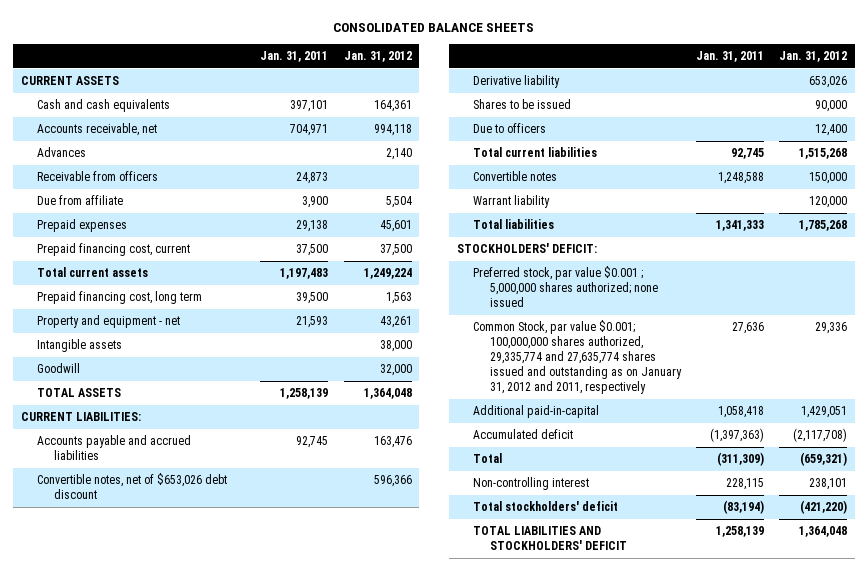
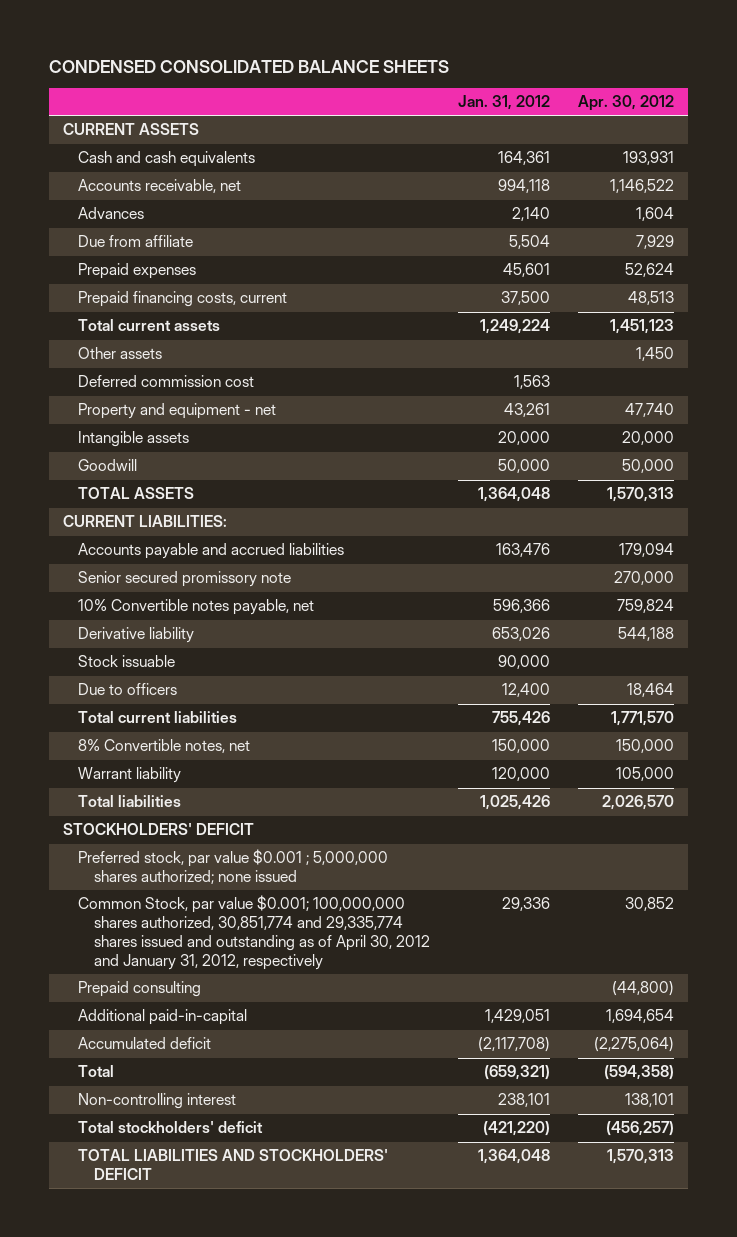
- CONSOLIDATED BALANCE SHEETS
+ CONDENSED CONSOLIDATED BALANCE SHEETS
- | Jan. 31, 2011 | Jan. 31, 2012
+ | Jan. 31, 2012 | Apr. 30, 2012
- Receivable from officers | 24,873 |
- Prepaid financing cost, current | 37,500 | 37,500
+ Prepaid financing costs, current | 37,500 | 48,513
- Prepaid financing cost, long term | 39,500 | 1,563
+ Other assets | | 1,450
+ Deferred commission cost | 1,563 |
- Intangible assets | | 38,000
- Goodwill | | 32,000
+ Intangible assets | 20,000 | 20,000
+ Goodwill | 50,000 | 50,000
- Convertible notes, net of $653,026 debt discount | | 596,366
+ Senior secured promissory note | | 270,000
+ 10% Convertible notes payable, net | 596,366 | 759,824
- Shares to be issued | | 90,000
+ Stock issuable | 90,000 |
- Total current liabilities | 92,745 | 1,515,268
- Convertible notes | 1,248,588 | 150,000
+ Total current liabilities | 755,426 | 1,771,570
+ 8% Convertible notes, net | 150,000 | 150,000
- Total liabilities | 1,341,333 | 1,785,268
- STOCKHOLDERS' DEFICIT:
+ Total liabilities | 1,025,426 | 2,026,570
+ STOCKHOLDERS' DEFICIT
- Common Stock, par value $0.001; 100,000,000 shares authorized, 29,335,774 and 27,635,774 shares issued and outstanding as on January 31, 2012 and 2011, respectively | 27,636 | 29,336
+ Common Stock, par value $0.001; 100,000,000 shares authorized, 30,851,774 and 29,335,774 shares issued and outstanding as of April 30, 2012 and January 31, 2012, respectively | 29,336 | 30,852
+ Prepaid consulting | | (44,800)

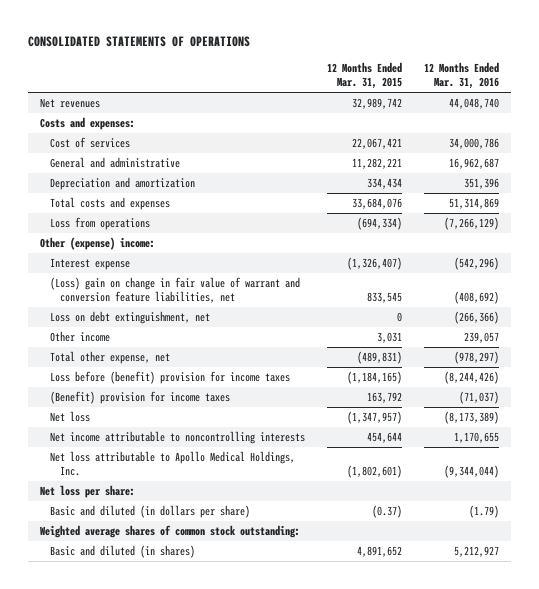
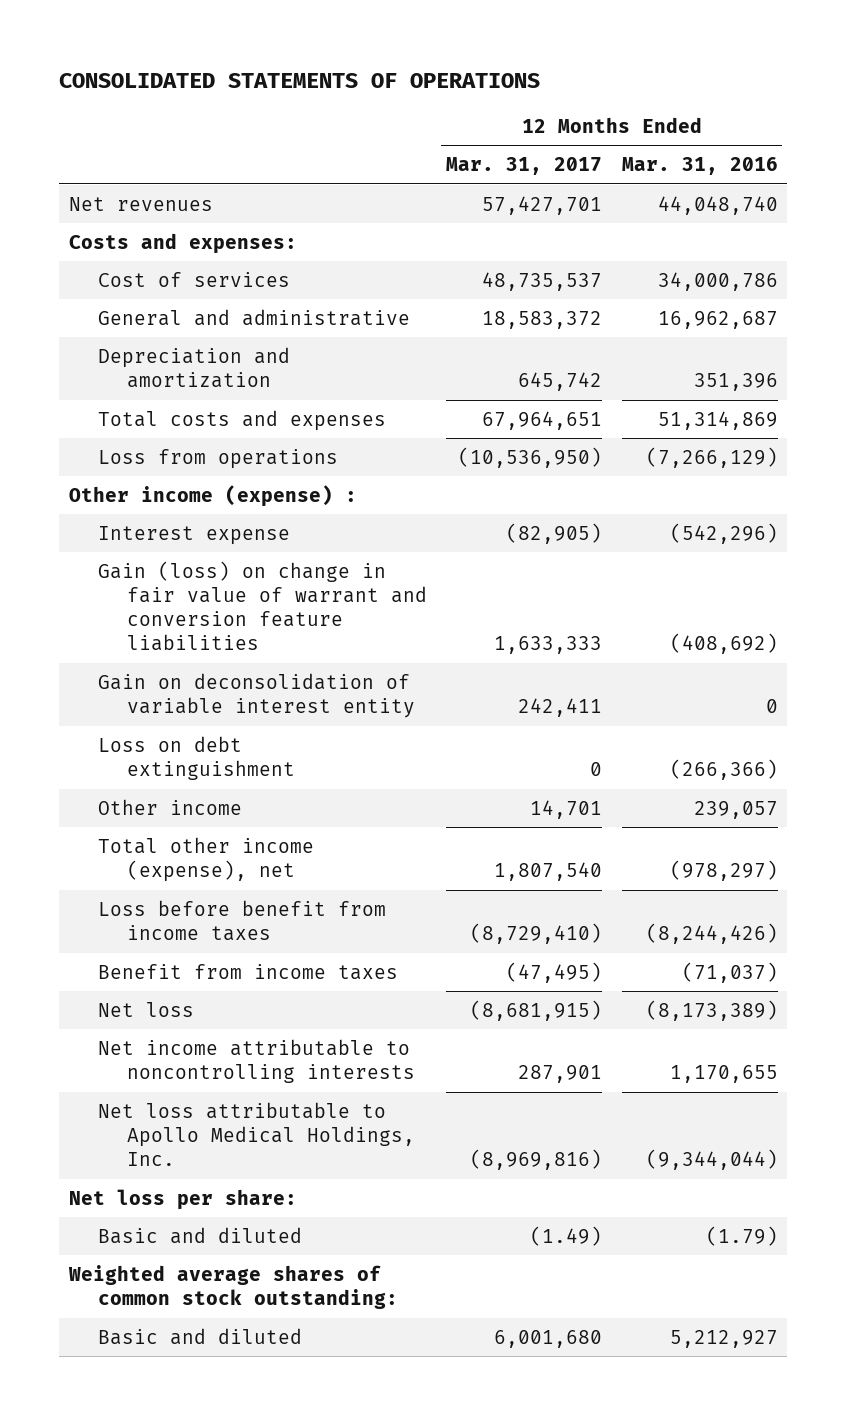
- | 12 Months Ended Mar. 31, 2015 | 12 Months Ended Mar. 31, 2016
+ | 12 Months Ended Mar. 31, 2017 | 12 Months Ended Mar. 31, 2016
- Other (expense) income:
+ Other income (expense) :
- (Loss) gain on change in fair value of warrant and conversion feature liabilities, net | 833,545 | (408,692)
- Loss on debt extinguishment, net | 0 | (266,366)
+ Gain (loss) on change in fair value of warrant and conversion feature liabilities | 1,633,333 | (408,692)
+ Gain on deconsolidation of variable interest entity | 242,411 | 0
+ Loss on debt extinguishment | 0 | (266,366)
- Total other expense, net | (489,831) | (978,297)
- Loss before (benefit) provision for income taxes | (1,184,165) | (8,244,426)
- (Benefit) provision for income taxes | 163,792 | (71,037)
+ Total other income (expense), net | 1,807,540 | (978,297)
+ Loss before benefit from income taxes | (8,729,410) | (8,244,426)
+ Benefit from income taxes | (47,495) | (71,037)
- Basic and diluted (in dollars per share) | (0.37) | (1.79)
+ Basic and diluted | (1.49) | (1.79)
- Basic and diluted (in shares) | 4,891,652 | 5,212,927
+ Basic and diluted | 6,001,680 | 5,212,927

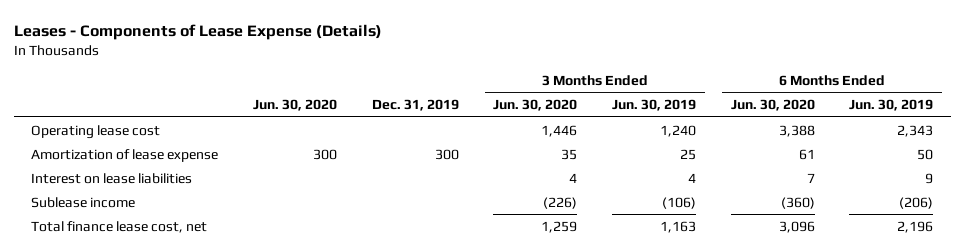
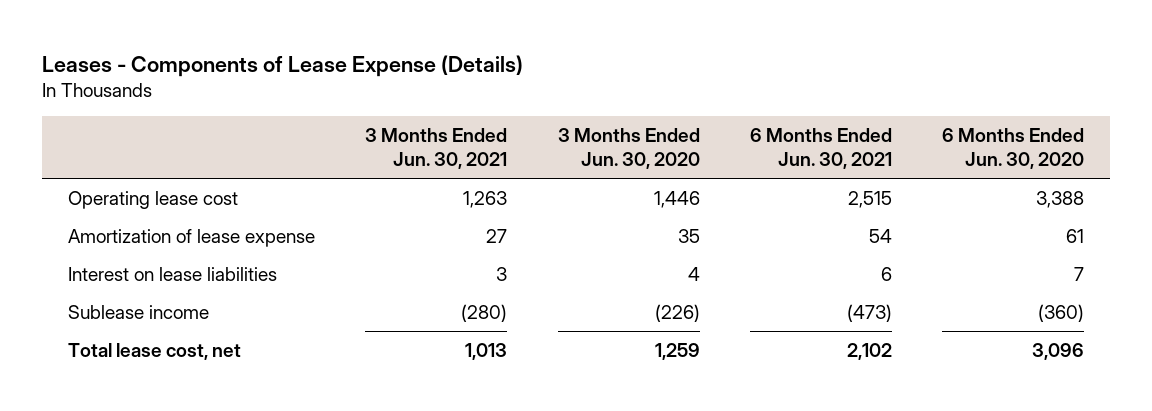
- | Jun. 30, 2020 | Dec. 31, 2019 | 3 Months Ended Jun. 30, 2020 | 3 Months Ended Jun. 30, 2019 | 6 Months Ended Jun. 30, 2020 | 6 Months Ended Jun. 30, 2019
+ | 3 Months Ended Jun. 30, 2021 | 3 Months Ended Jun. 30, 2020 | 6 Months Ended Jun. 30, 2021 | 6 Months Ended Jun. 30, 2020
- Total finance lease cost, net | | | 1,259 | 1,163 | 3,096 | 2,196
+ Total lease cost, net | 1,013 | 1,259 | 2,102 | 3,096

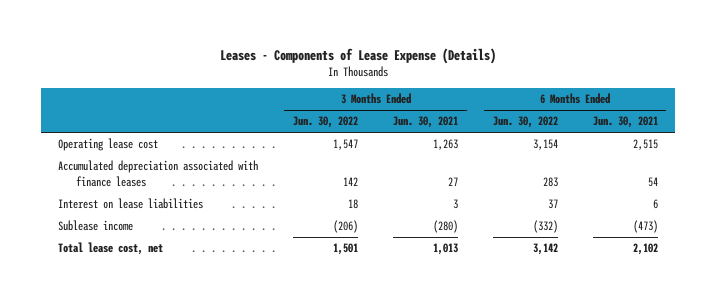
- | 3 Months Ended Jun. 30, 2021 | 3 Months Ended Jun. 30, 2020 | 6 Months Ended Jun. 30, 2021 | 6 Months Ended Jun. 30, 2020
+ | 3 Months Ended Jun. 30, 2022 | 3 Months Ended Jun. 30, 2021 | 6 Months Ended Jun. 30, 2022 | 6 Months Ended Jun. 30, 2021
- Amortization of lease expense | 27 | 35 | 54 | 61
+ Accumulated depreciation associated with finance leases | 142 | 27 | 283 | 54

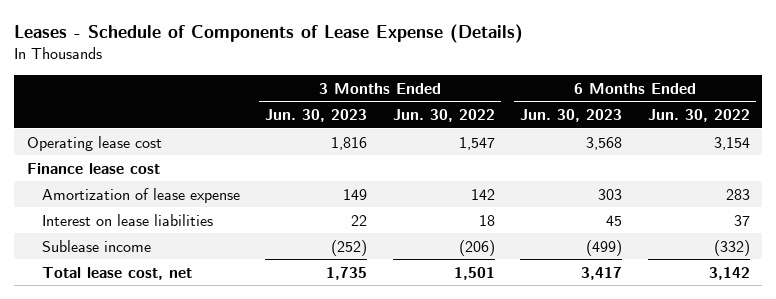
- Leases - Components of Lease Expense (Details)
+ Leases - Schedule of Components of Lease Expense (Details)
- | 3 Months Ended Jun. 30, 2022 | 3 Months Ended Jun. 30, 2021 | 6 Months Ended Jun. 30, 2022 | 6 Months Ended Jun. 30, 2021
+ | 3 Months Ended Jun. 30, 2023 | 3 Months Ended Jun. 30, 2022 | 6 Months Ended Jun. 30, 2023 | 6 Months Ended Jun. 30, 2022
- Accumulated depreciation associated with finance leases | 142 | 27 | 283 | 54
+ Finance lease cost
+ Amortization of lease expense | 149 | 142 | 303 | 283

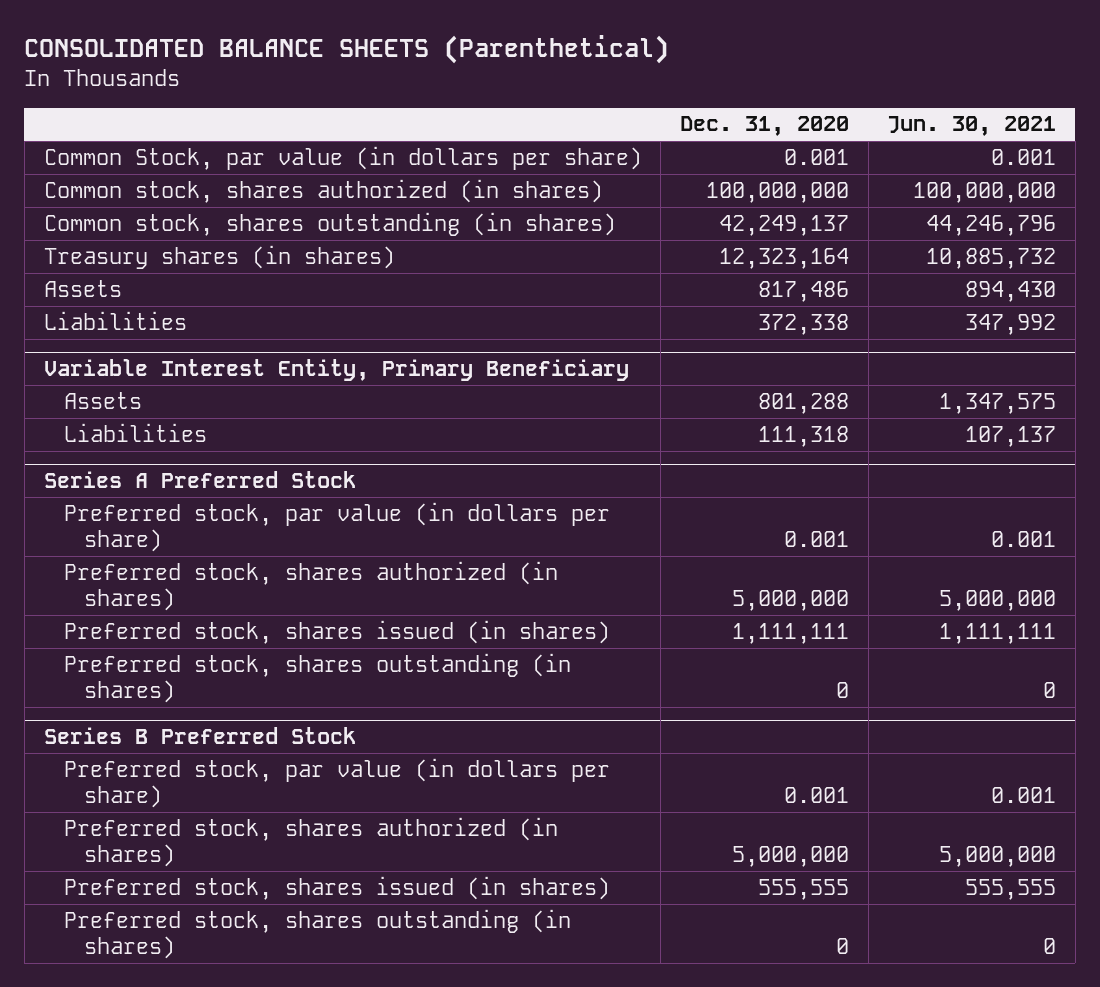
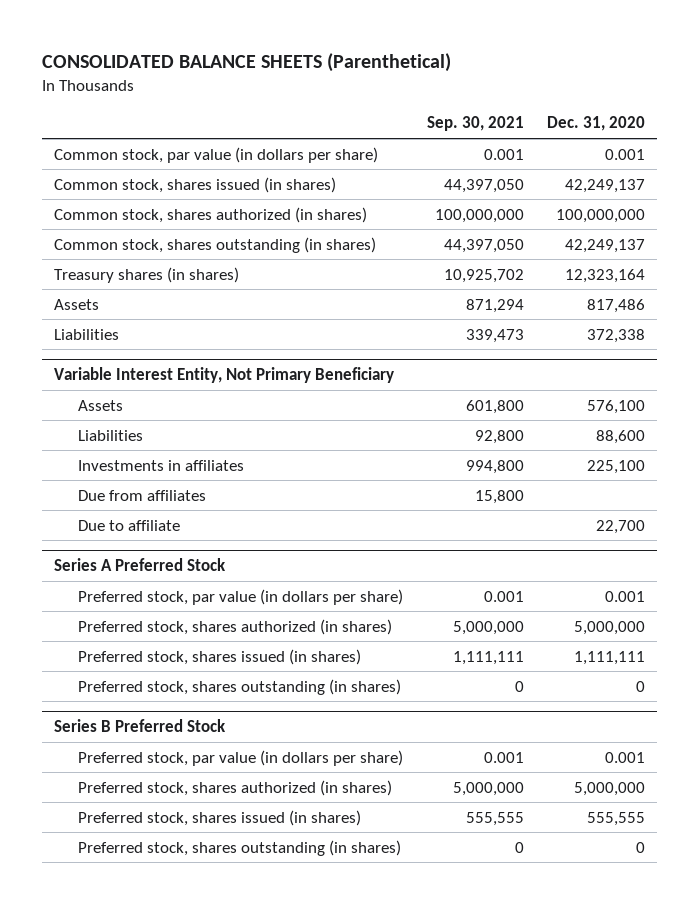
- | Dec. 31, 2020 | Jun. 30, 2021
+ | Sep. 30, 2021 | Dec. 31, 2020
- Common Stock, par value (in dollars per share) | 0.001 | 0.001
+ Common stock, par value (in dollars per share) | 0.001 | 0.001
+ Common stock, shares issued (in shares) | 44,397,050 | 42,249,137
- Variable Interest Entity, Primary Beneficiary
- Assets | 801,288 | 1,347,575
- Liabilities | 111,318 | 107,137
+ Variable Interest Entity, Not Primary Beneficiary
+ Assets | 601,800 | 576,100
+ Liabilities | 92,800 | 88,600
+ Investments in affiliates | 994,800 | 225,100
+ Due from affiliates | 15,800 |
+ Due to affiliate | | 22,700

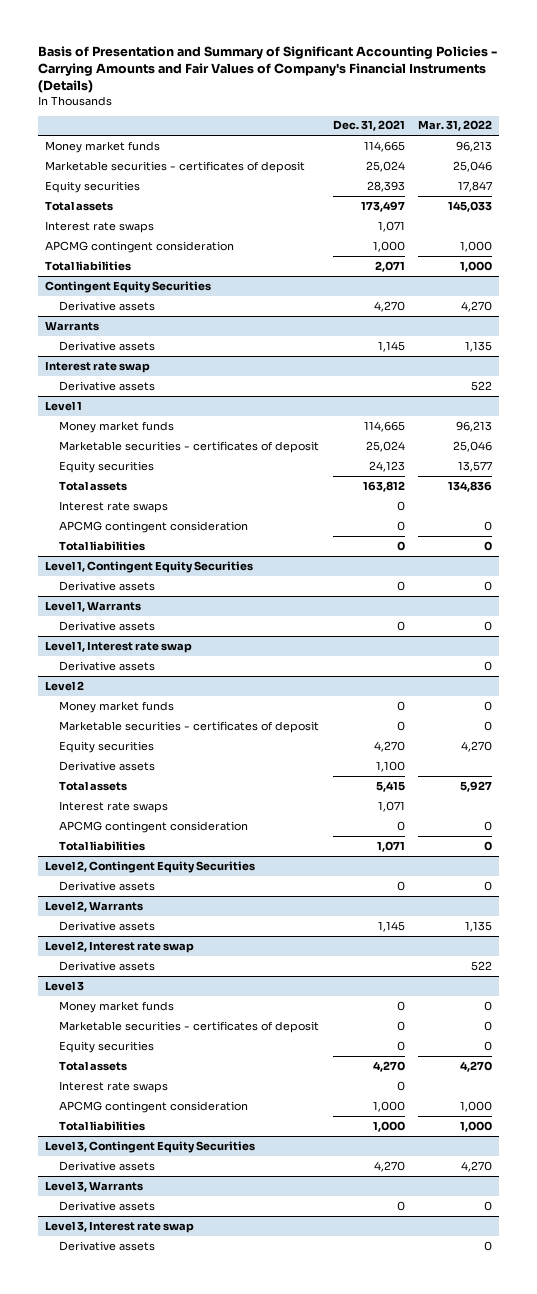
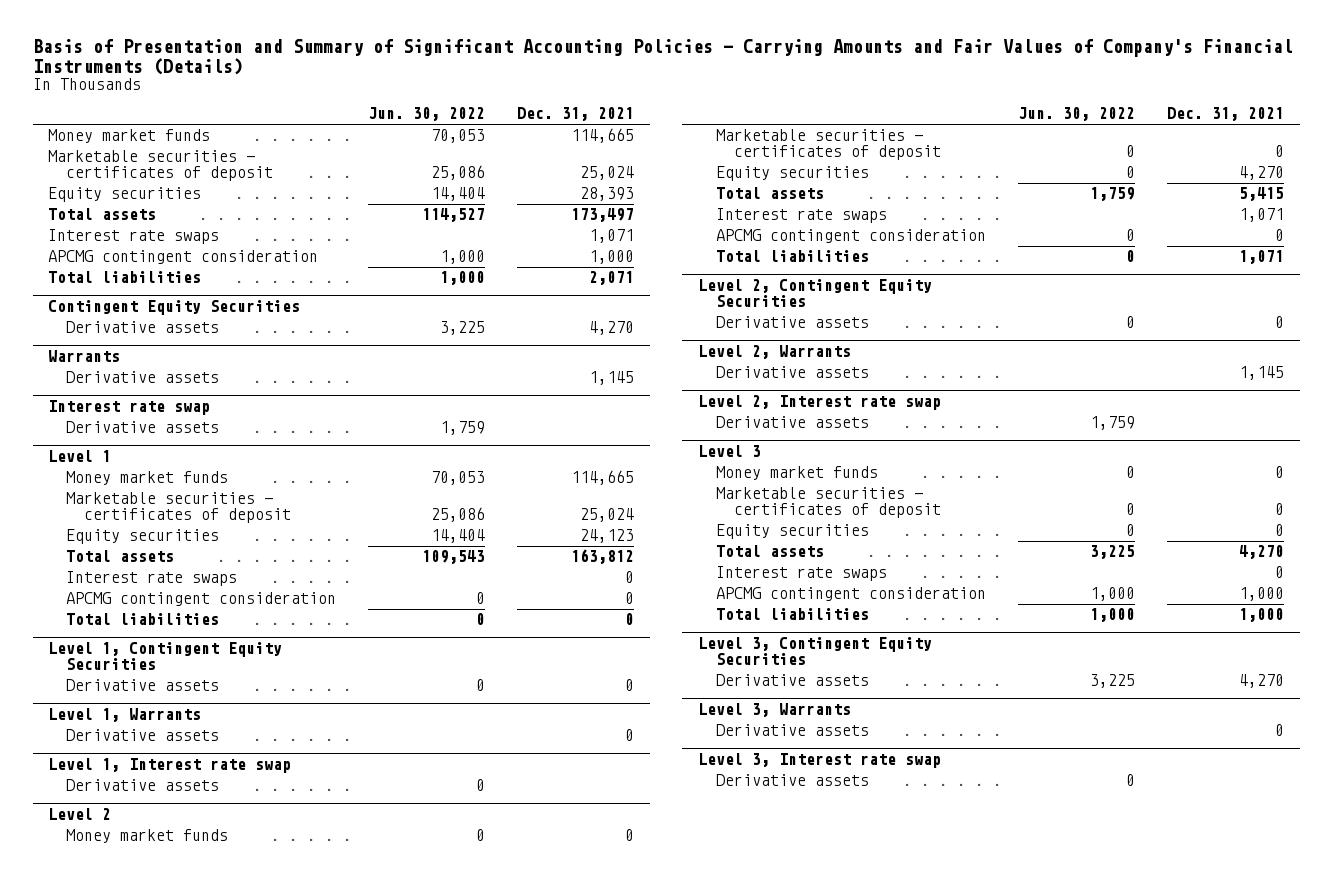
- | Dec. 31, 2021 | Mar. 31, 2022
+ | Jun. 30, 2022 | Dec. 31, 2021
@ Level 2
- Derivative assets | 1,100 |

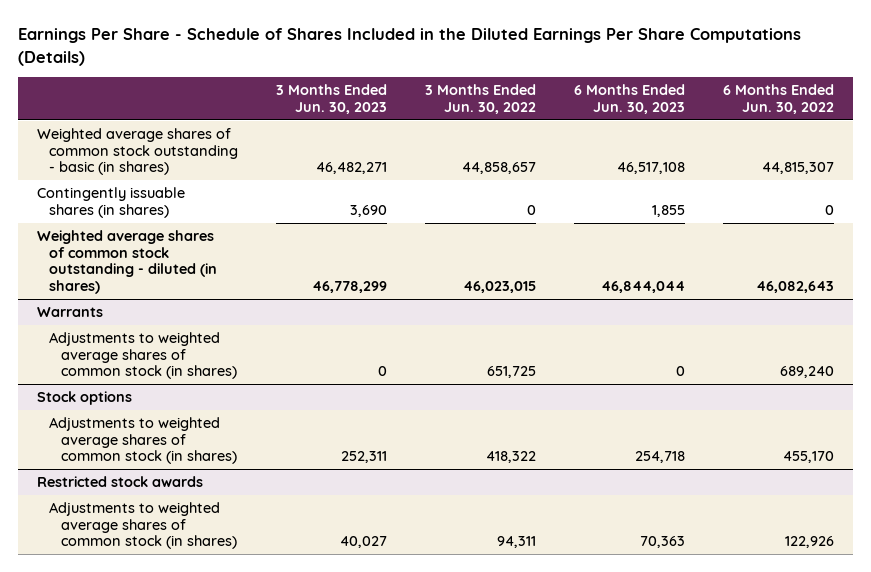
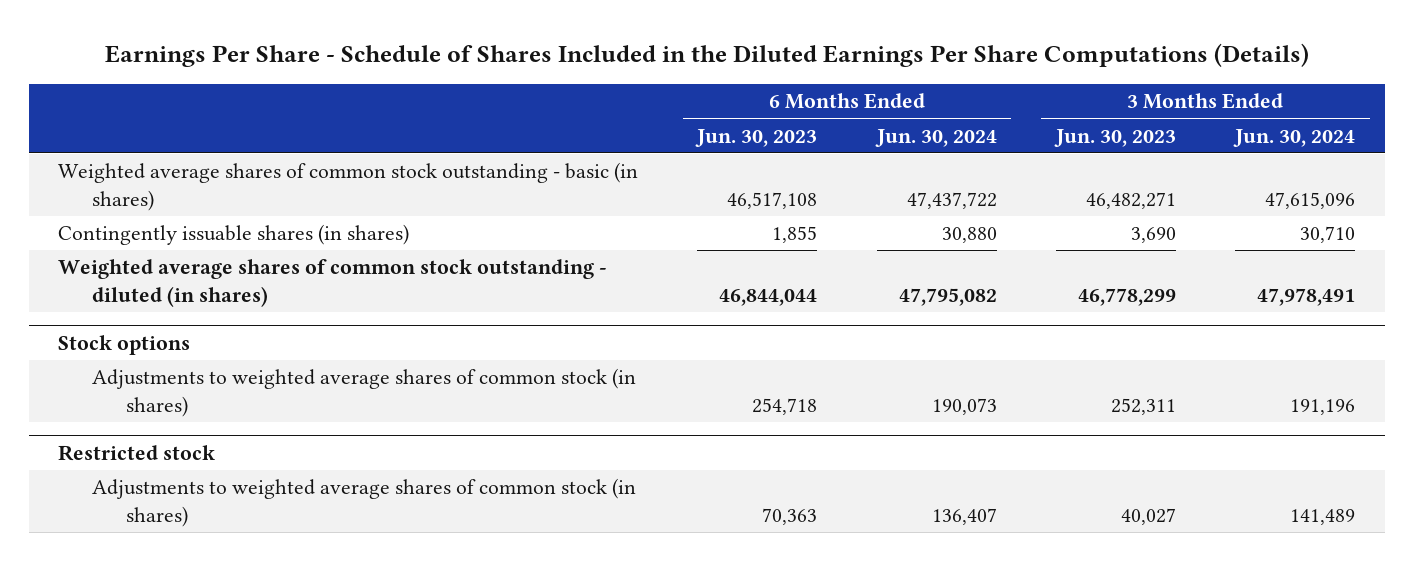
- | 3 Months Ended Jun. 30, 2023 | 3 Months Ended Jun. 30, 2022 | 6 Months Ended Jun. 30, 2023 | 6 Months Ended Jun. 30, 2022
+ | 6 Months Ended Jun. 30, 2023 | 6 Months Ended Jun. 30, 2024 | 3 Months Ended Jun. 30, 2023 | 3 Months Ended Jun. 30, 2024
- Warrants
- Adjustments to weighted average shares of common stock (in shares) | 0 | 651,725 | 0 | 689,240
- Restricted stock awards
+ Restricted stock

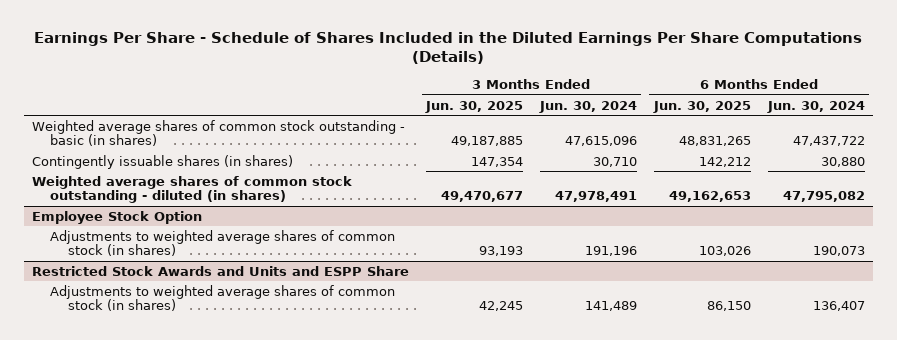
- | 6 Months Ended Jun. 30, 2023 | 6 Months Ended Jun. 30, 2024 | 3 Months Ended Jun. 30, 2023 | 3 Months Ended Jun. 30, 2024
+ | 3 Months Ended Jun. 30, 2025 | 3 Months Ended Jun. 30, 2024 | 6 Months Ended Jun. 30, 2025 | 6 Months Ended Jun. 30, 2024
- Stock options
+ Employee Stock Option
- Restricted stock
+ Restricted Stock Awards and Units and ESPP Share

